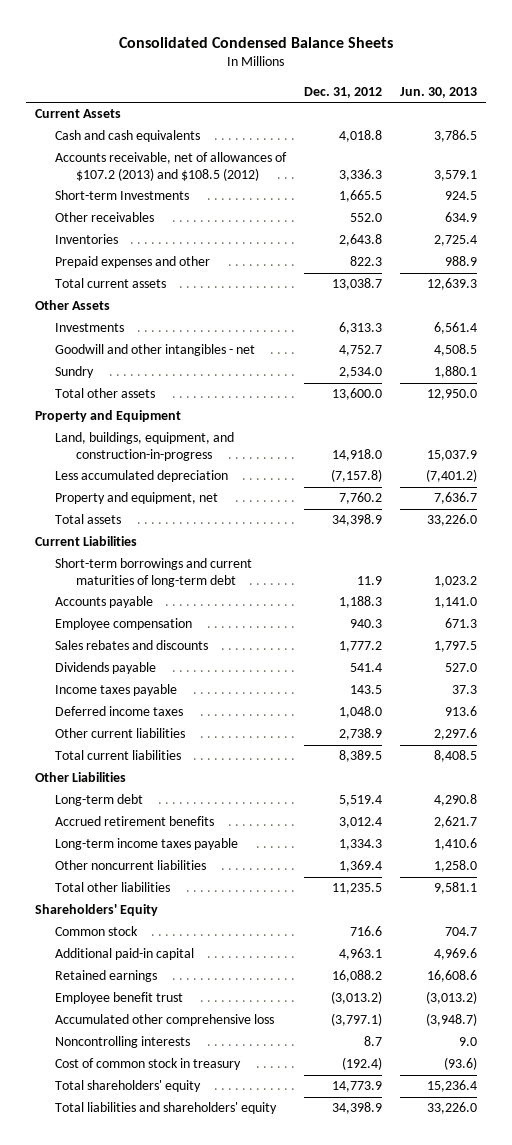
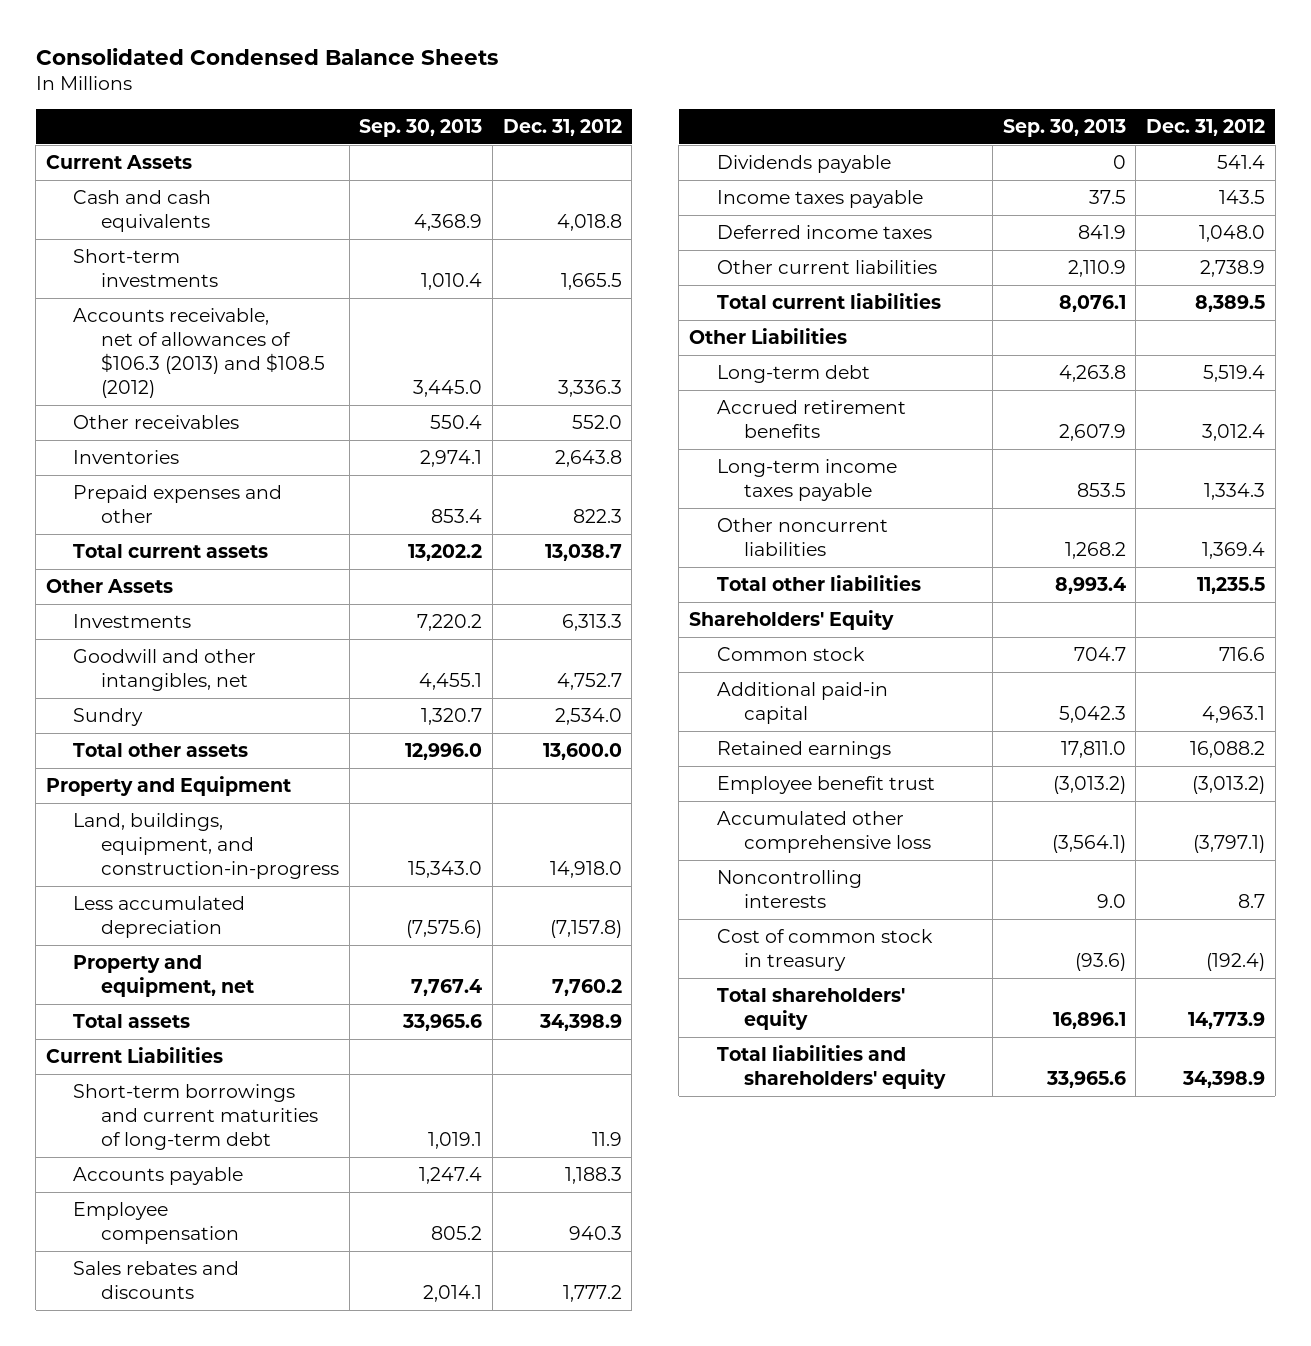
- | Dec. 31, 2012 | Jun. 30, 2013
+ | Sep. 30, 2013 | Dec. 31, 2012
- Accounts receivable, net of allowances of $107.2 (2013) and $108.5 (2012) | 3,336.3 | 3,579.1
- Short-term Investments | 1,665.5 | 924.5
+ Short-term investments | 1,010.4 | 1,665.5
+ Accounts receivable, net of allowances of $106.3 (2013) and $108.5 (2012) | 3,445.0 | 3,336.3
- Goodwill and other intangibles - net | 4,752.7 | 4,508.5
+ Goodwill and other intangibles, net | 4,455.1 | 4,752.7

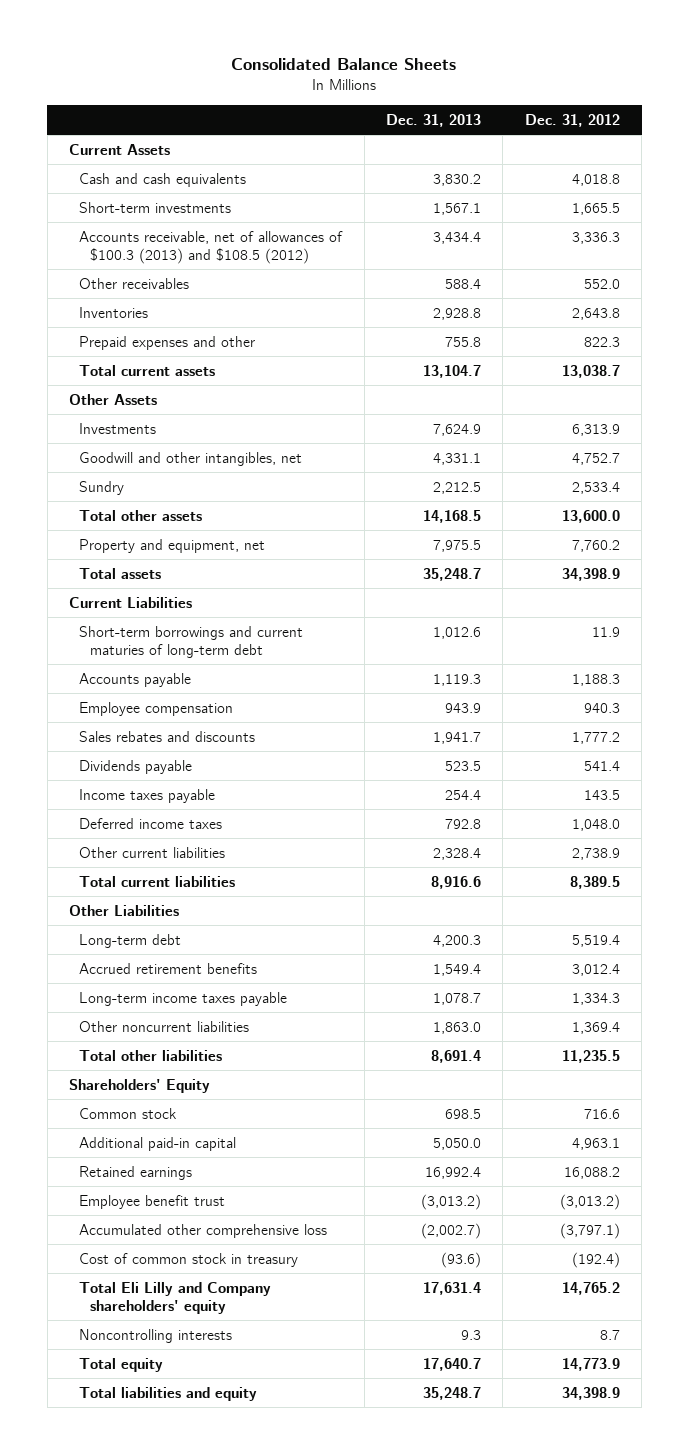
- Consolidated Condensed Balance Sheets
+ Consolidated Balance Sheets
- | Sep. 30, 2013 | Dec. 31, 2012
+ | Dec. 31, 2013 | Dec. 31, 2012
- Accounts receivable, net of allowances of $106.3 (2013) and $108.5 (2012) | 3,445.0 | 3,336.3
+ Accounts receivable, net of allowances of $100.3 (2013) and $108.5 (2012) | 3,434.4 | 3,336.3
- Investments | 7,220.2 | 6,313.3
+ Investments | 7,624.9 | 6,313.9
- Sundry | 1,320.7 | 2,534.0
+ Sundry | 2,212.5 | 2,533.4
- Property and Equipment
- Land, buildings, equipment, and construction-in-progress | 15,343.0 | 14,918.0
- Less accumulated depreciation | (7,575.6) | (7,157.8)
- Short-term borrowings and current maturities of long-term debt | 1,019.1 | 11.9
+ Short-term borrowings and current maturies of long-term debt | 1,012.6 | 11.9
- Total shareholders' equity | 16,896.1 | 14,773.9
- Total liabilities and shareholders' equity | 33,965.6 | 34,398.9
+ Total Eli Lilly and Company shareholders' equity | 17,631.4 | 14,765.2
moved down: Noncontrolling interests | 9.3 | 8.7
+ Total equity | 17,640.7 | 14,773.9
+ Total liabilities and equity | 35,248.7 | 34,398.9

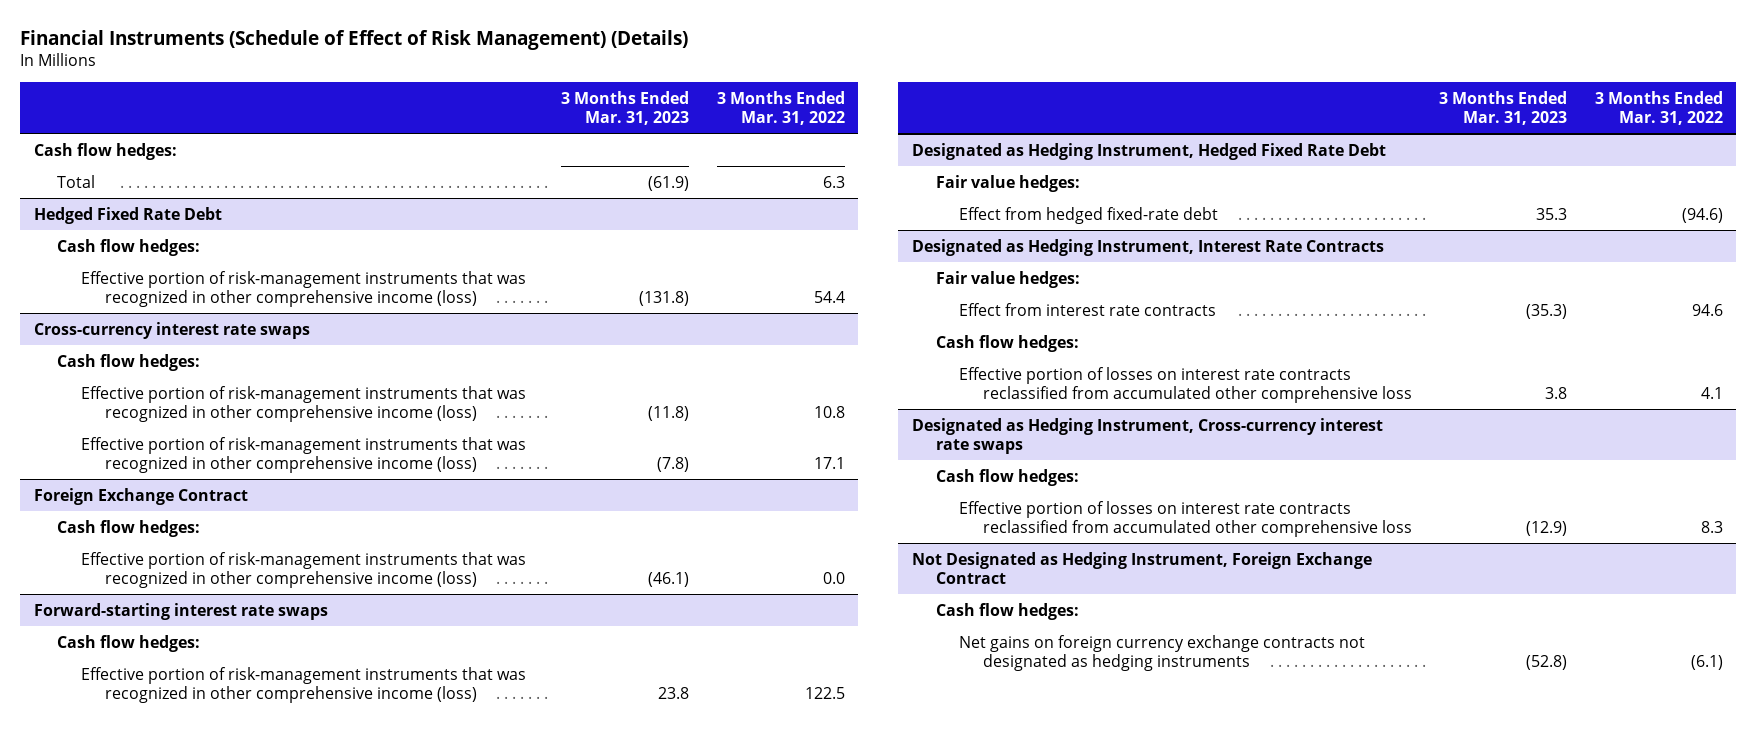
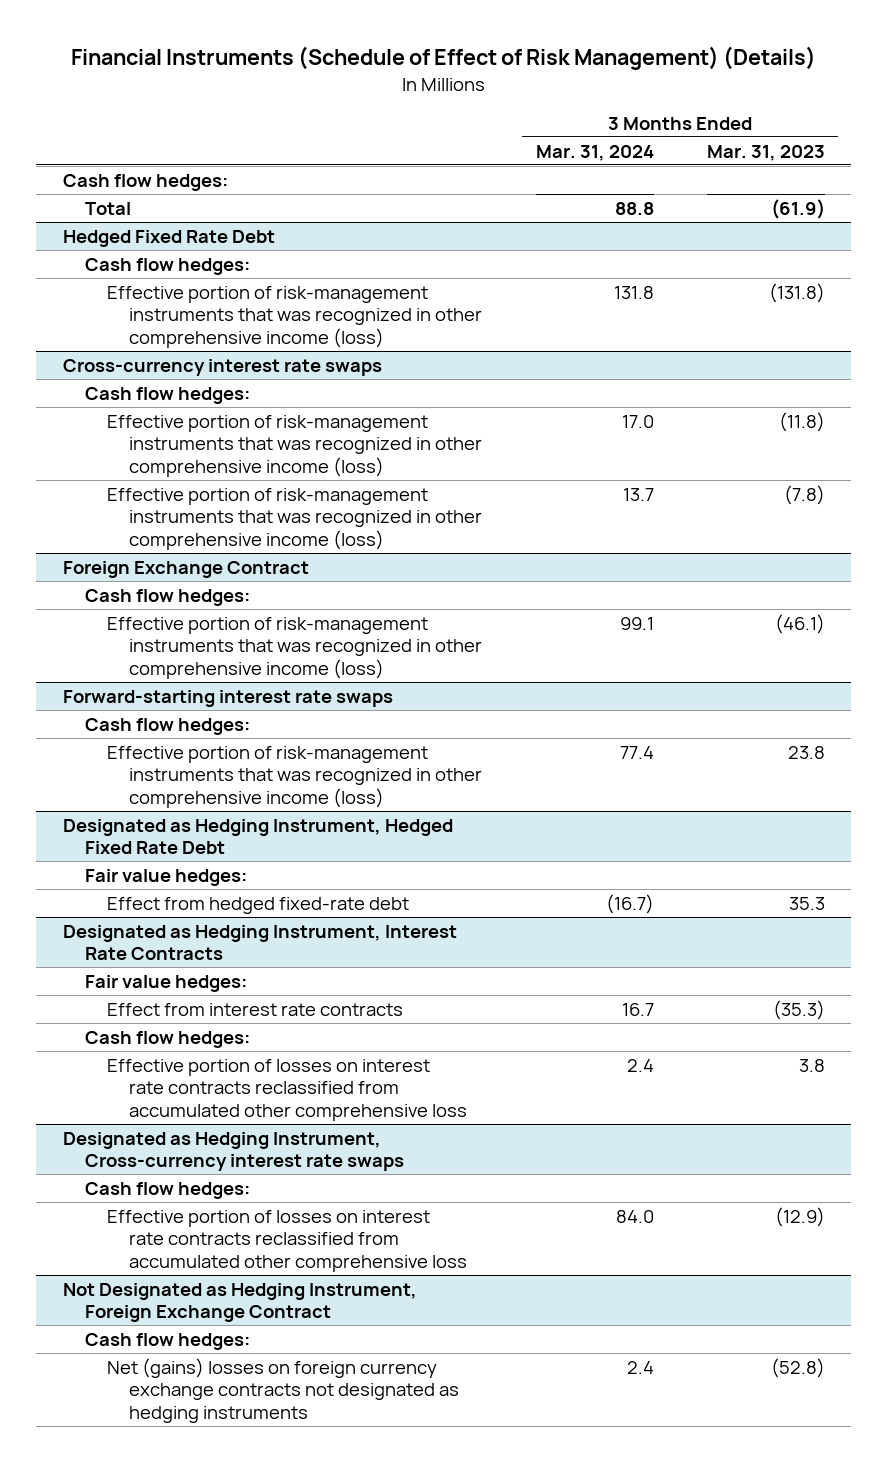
- | 3 Months Ended Mar. 31, 2023 | 3 Months Ended Mar. 31, 2022
+ | 3 Months Ended Mar. 31, 2024 | 3 Months Ended Mar. 31, 2023
@ Not Designated as Hedging Instrument, Foreign Exchange Contract
- Net gains on foreign currency exchange contracts not designated as hedging instruments | (52.8) | (6.1)
+ Net (gains) losses on foreign currency exchange contracts not designated as hedging instruments | 2.4 | (52.8)

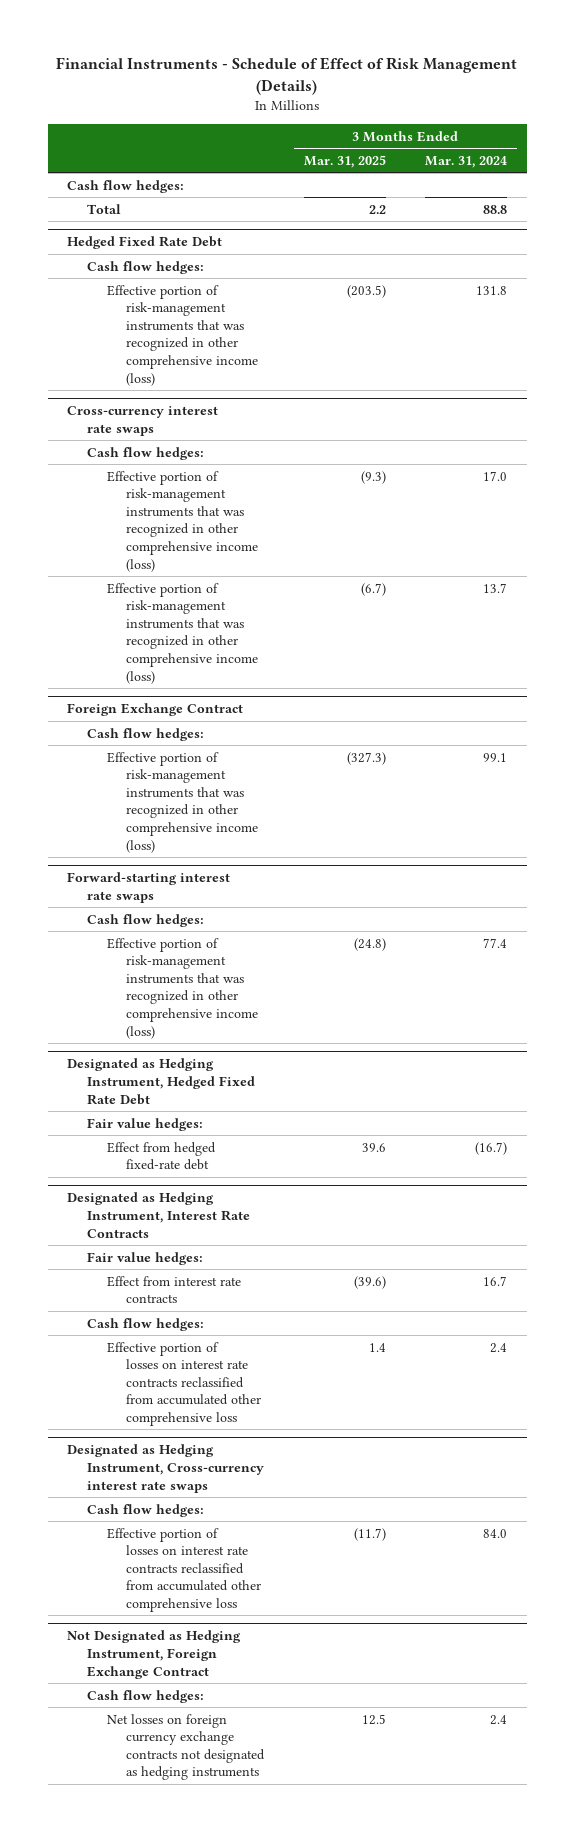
- Financial Instruments (Schedule of Effect of Risk Management) (Details)
+ Financial Instruments - Schedule of Effect of Risk Management (Details)
- | 3 Months Ended Mar. 31, 2024 | 3 Months Ended Mar. 31, 2023
+ | 3 Months Ended Mar. 31, 2025 | 3 Months Ended Mar. 31, 2024
@ Not Designated as Hedging Instrument, Foreign Exchange Contract
- Net (gains) losses on foreign currency exchange contracts not designated as hedging instruments | 2.4 | (52.8)
+ Net losses on foreign currency exchange contracts not designated as hedging instruments | 12.5 | 2.4

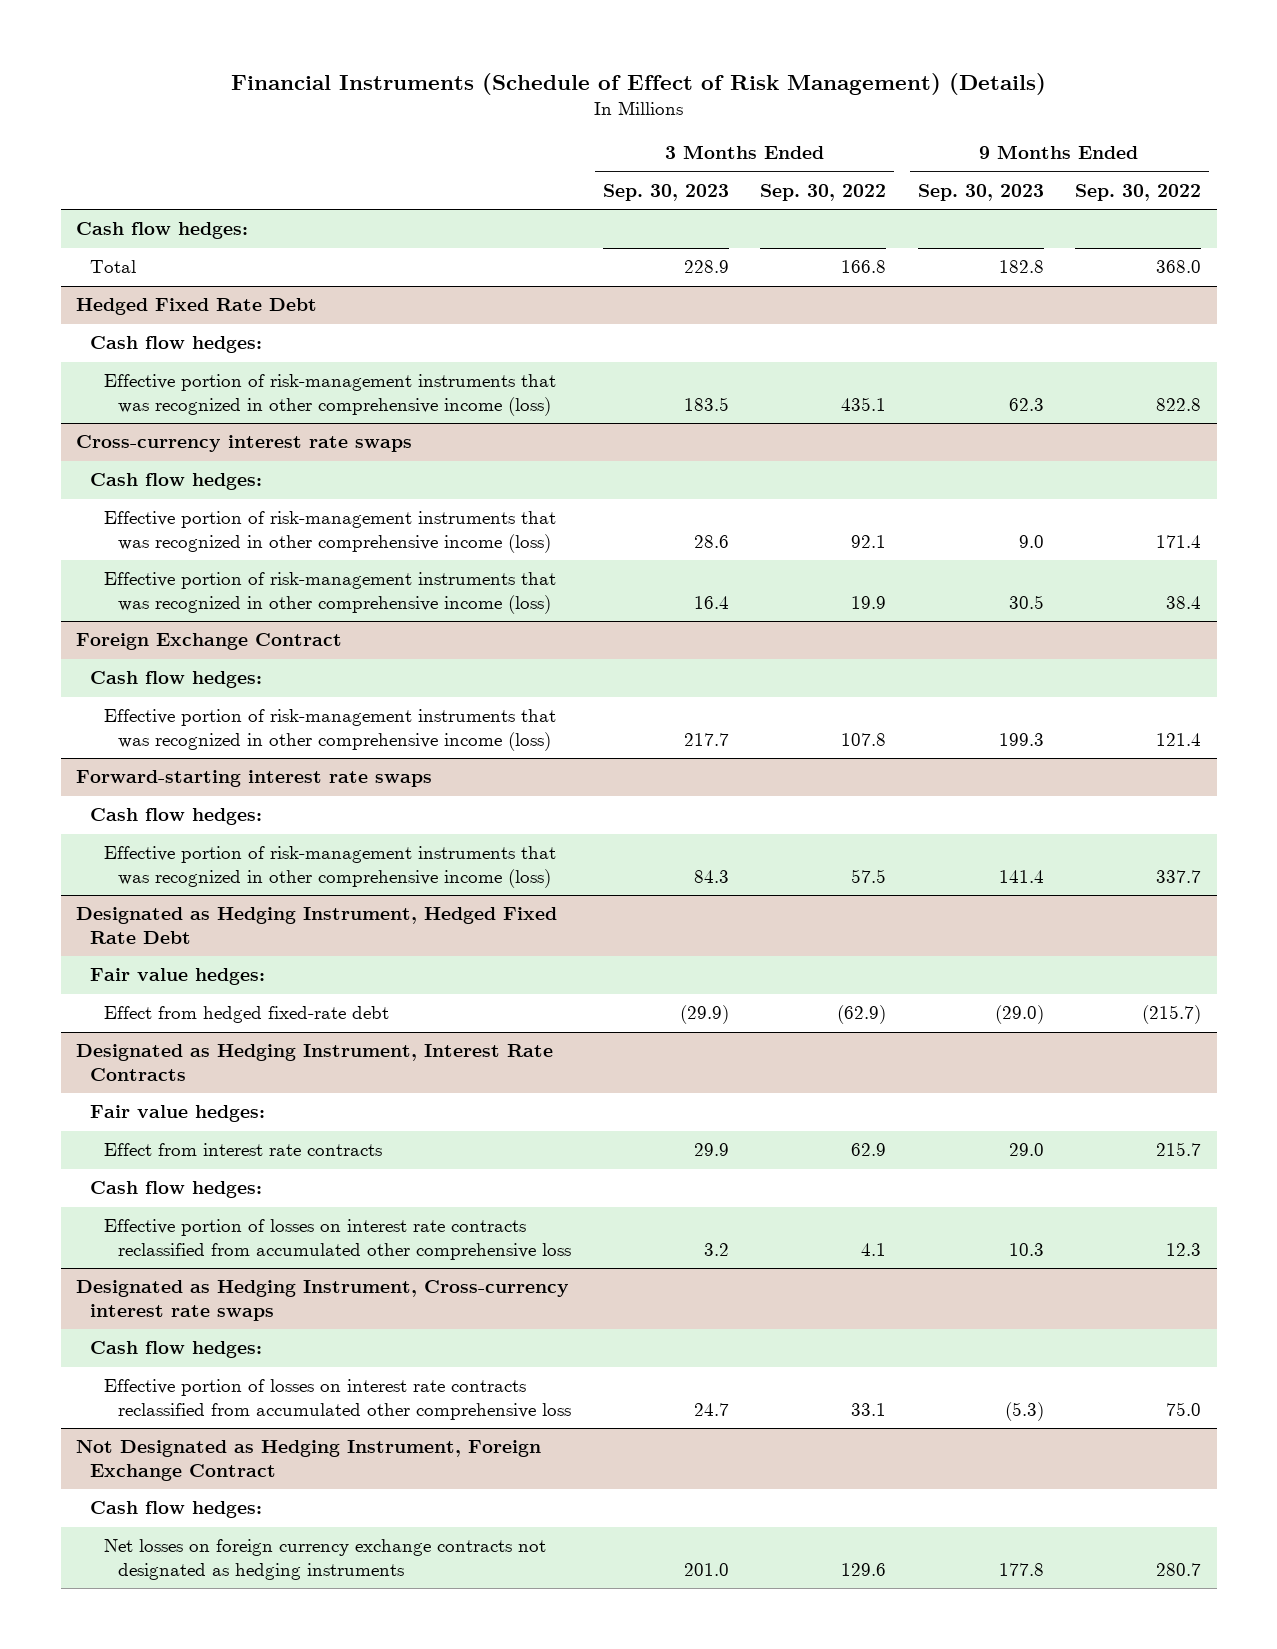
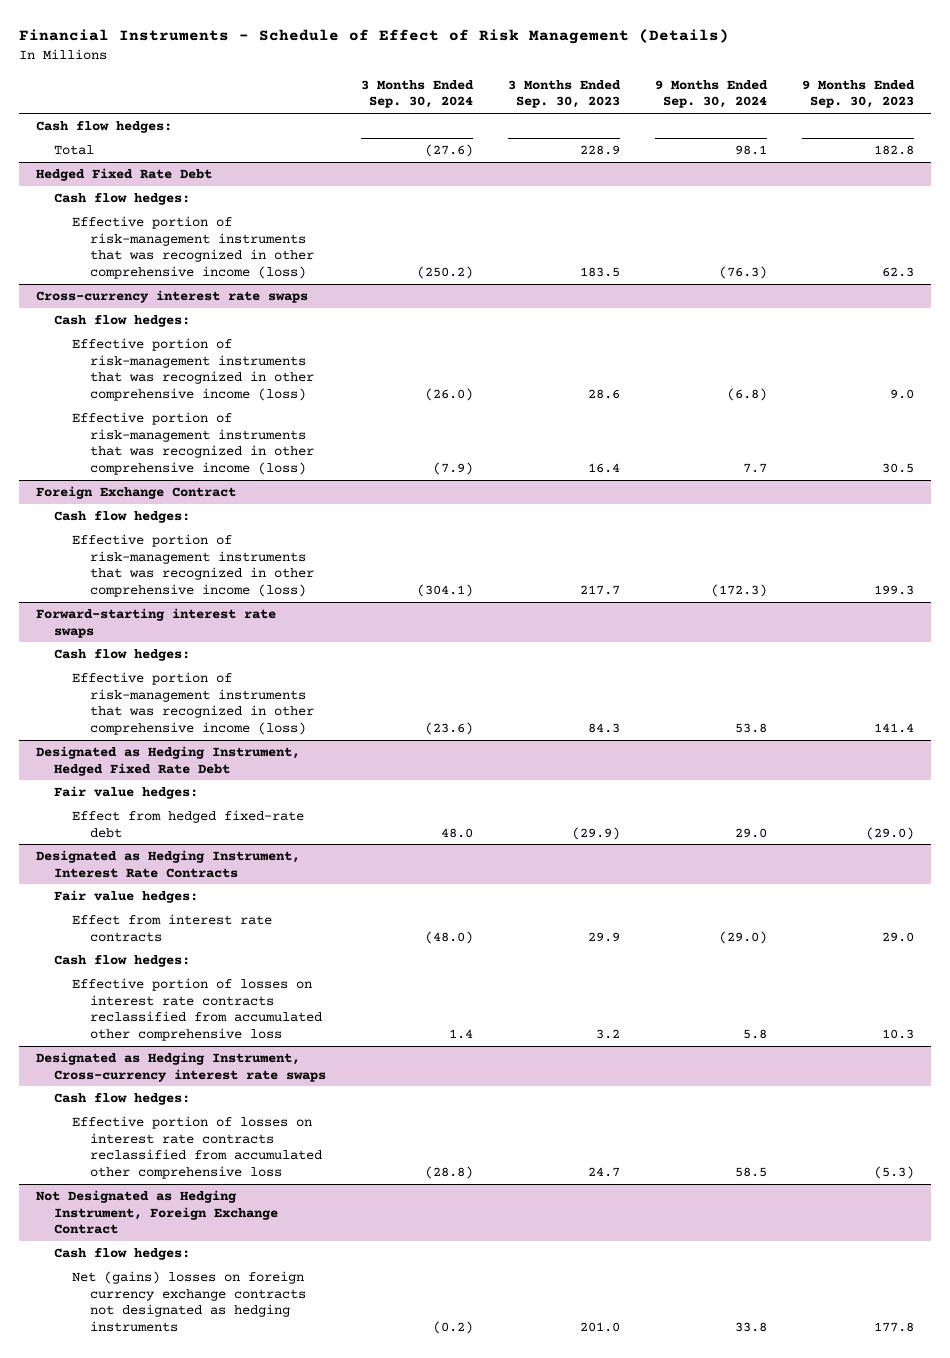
- Financial Instruments (Schedule of Effect of Risk Management) (Details)
+ Financial Instruments - Schedule of Effect of Risk Management (Details)
- | 3 Months Ended Sep. 30, 2023 | 3 Months Ended Sep. 30, 2022 | 9 Months Ended Sep. 30, 2023 | 9 Months Ended Sep. 30, 2022
+ | 3 Months Ended Sep. 30, 2024 | 3 Months Ended Sep. 30, 2023 | 9 Months Ended Sep. 30, 2024 | 9 Months Ended Sep. 30, 2023
@ Not Designated as Hedging Instrument, Foreign Exchange Contract
- Net losses on foreign currency exchange contracts not designated as hedging instruments | 201.0 | 129.6 | 177.8 | 280.7
+ Net (gains) losses on foreign currency exchange contracts not designated as hedging instruments | (0.2) | 201.0 | 33.8 | 177.8

